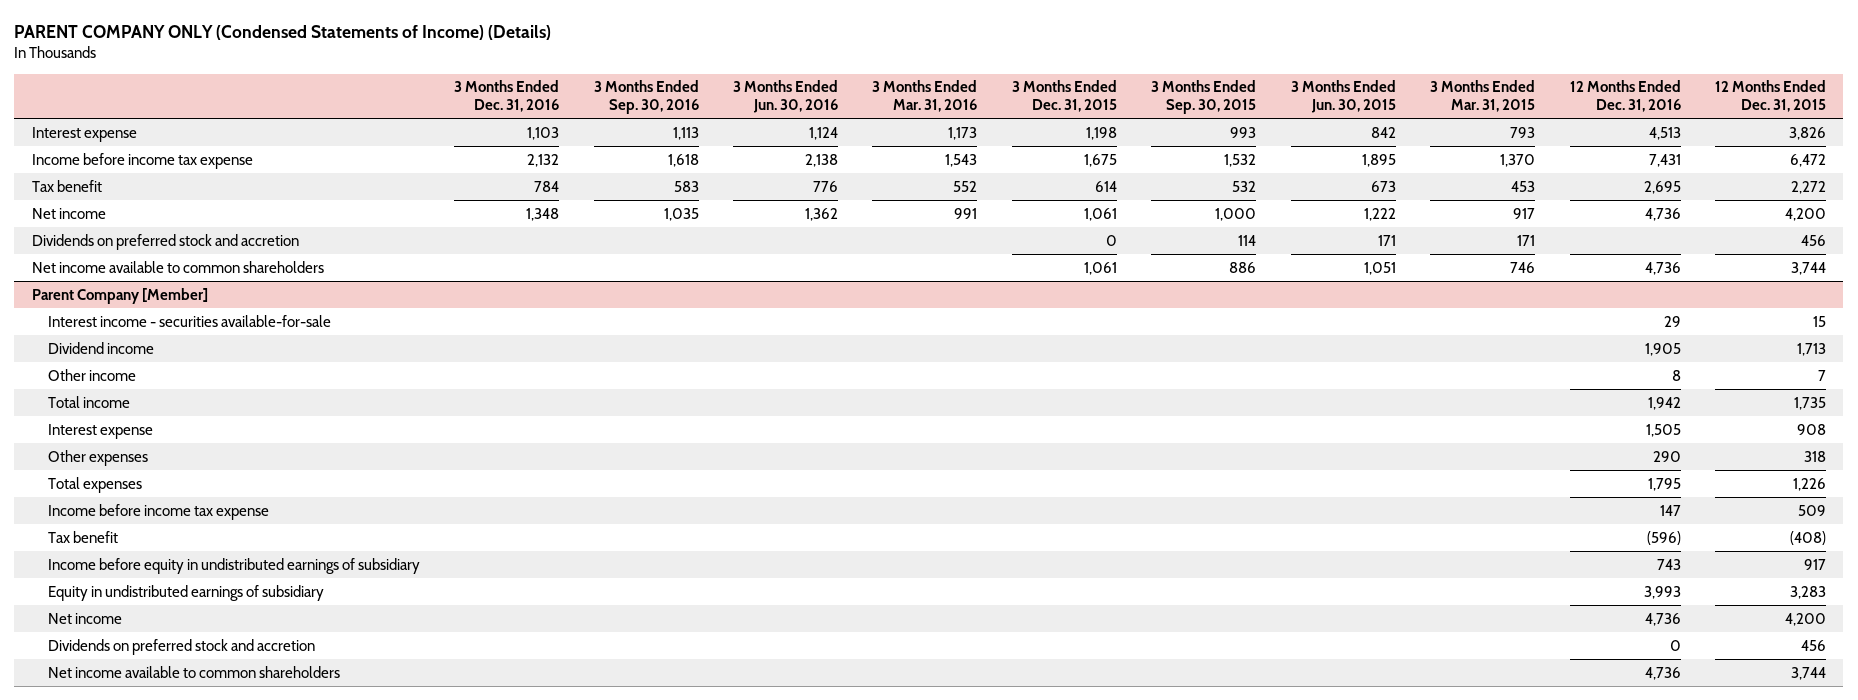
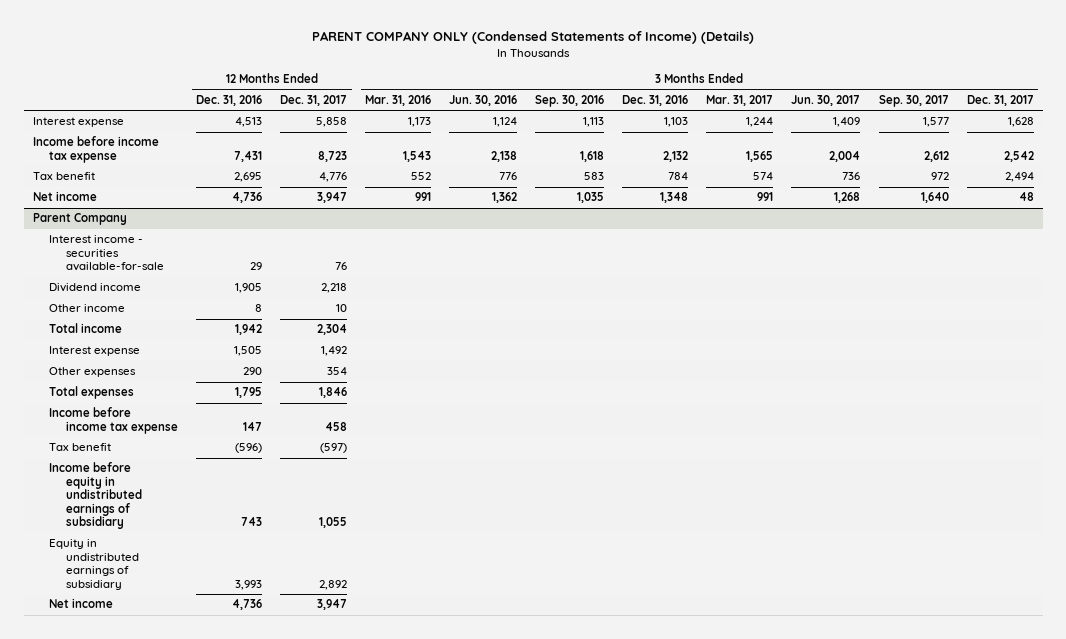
- | 3 Months Ended Dec. 31, 2016 | 3 Months Ended Sep. 30, 2016 | 3 Months Ended Jun. 30, 2016 | 3 Months Ended Mar. 31, 2016 | 3 Months Ended Dec. 31, 2015 | 3 Months Ended Sep. 30, 2015 | 3 Months Ended Jun. 30, 2015 | 3 Months Ended Mar. 31, 2015 | 12 Months Ended Dec. 31, 2016 | 12 Months Ended Dec. 31, 2015
+ | 12 Months Ended Dec. 31, 2016 | 12 Months Ended Dec. 31, 2017 | 3 Months Ended Mar. 31, 2016 | 3 Months Ended Jun. 30, 2016 | 3 Months Ended Sep. 30, 2016 | 3 Months Ended Dec. 31, 2016 | 3 Months Ended Mar. 31, 2017 | 3 Months Ended Jun. 30, 2017 | 3 Months Ended Sep. 30, 2017 | 3 Months Ended Dec. 31, 2017
- Dividends on preferred stock and accretion | | | | | 0 | 114 | 171 | 171 | | 456
- Net income available to common shareholders | | | | | 1,061 | 886 | 1,051 | 746 | 4,736 | 3,744
- Parent Company [Member]
+ Parent Company
- Dividends on preferred stock and accretion | | | | | | | | | 0 | 456
- Net income available to common shareholders | | | | | | | | | 4,736 | 3,744

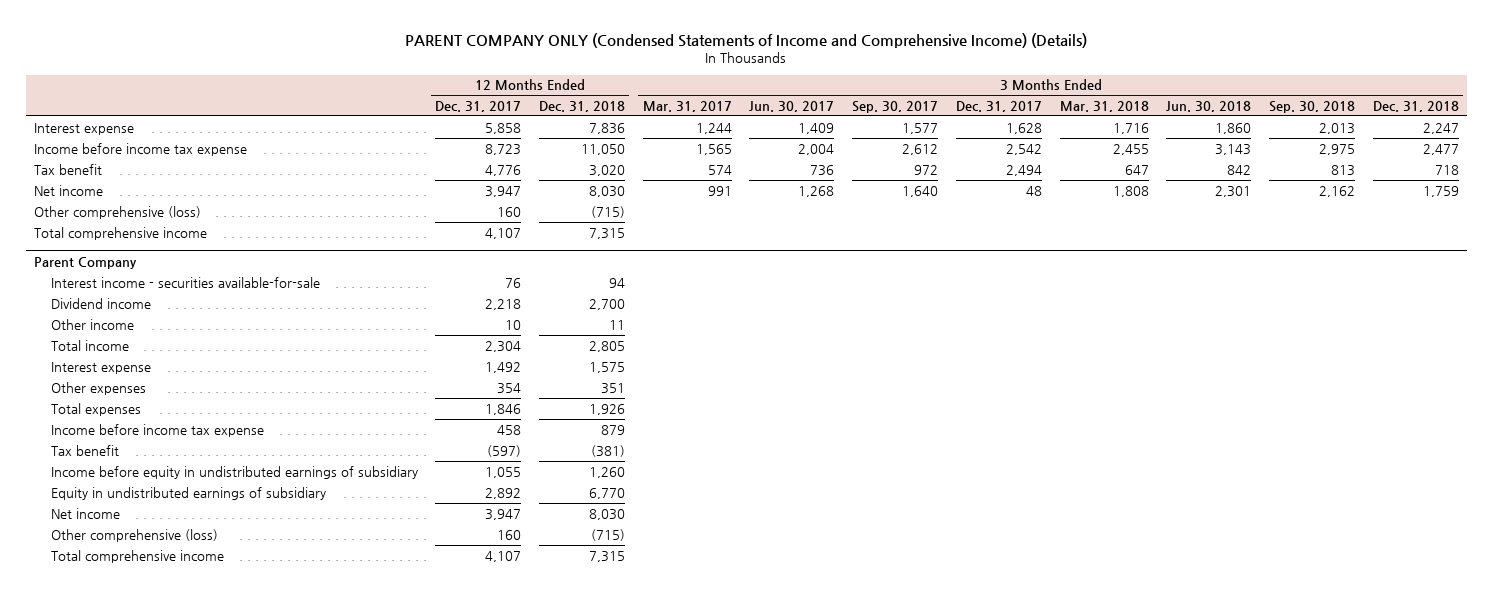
- PARENT COMPANY ONLY (Condensed Statements of Income) (Details)
+ PARENT COMPANY ONLY (Condensed Statements of Income and Comprehensive Income) (Details)
- | 12 Months Ended Dec. 31, 2016 | 12 Months Ended Dec. 31, 2017 | 3 Months Ended Mar. 31, 2016 | 3 Months Ended Jun. 30, 2016 | 3 Months Ended Sep. 30, 2016 | 3 Months Ended Dec. 31, 2016 | 3 Months Ended Mar. 31, 2017 | 3 Months Ended Jun. 30, 2017 | 3 Months Ended Sep. 30, 2017 | 3 Months Ended Dec. 31, 2017
+ | 12 Months Ended Dec. 31, 2017 | 12 Months Ended Dec. 31, 2018 | 3 Months Ended Mar. 31, 2017 | 3 Months Ended Jun. 30, 2017 | 3 Months Ended Sep. 30, 2017 | 3 Months Ended Dec. 31, 2017 | 3 Months Ended Mar. 31, 2018 | 3 Months Ended Jun. 30, 2018 | 3 Months Ended Sep. 30, 2018 | 3 Months Ended Dec. 31, 2018
+ Other comprehensive (loss) | 160 | (715) | | | | | | | |
+ Total comprehensive income | 4,107 | 7,315 | | | | | | | |
@ Parent Company
+ Other comprehensive (loss) | 160 | (715) | | | | | | | |
+ Total comprehensive income | 4,107 | 7,315 | | | | | | | |

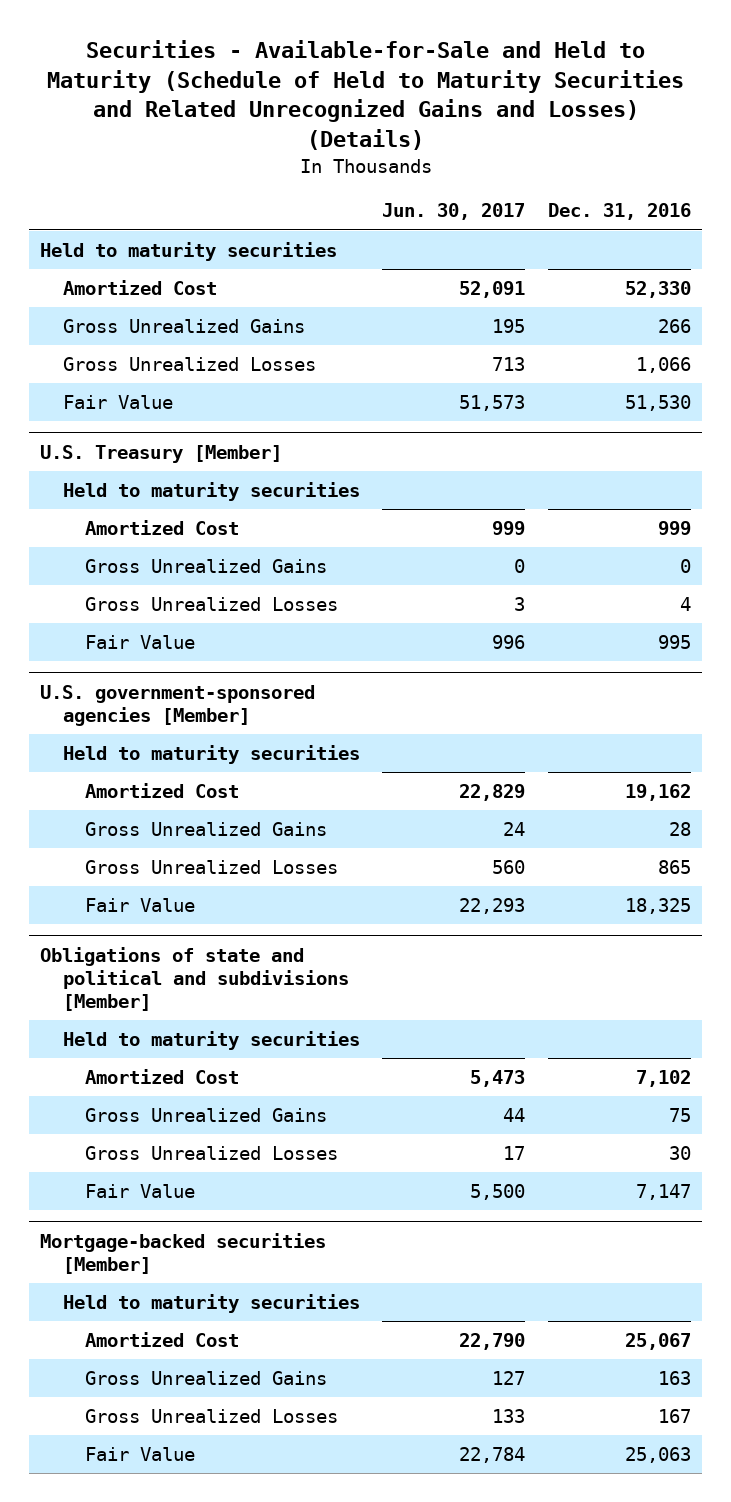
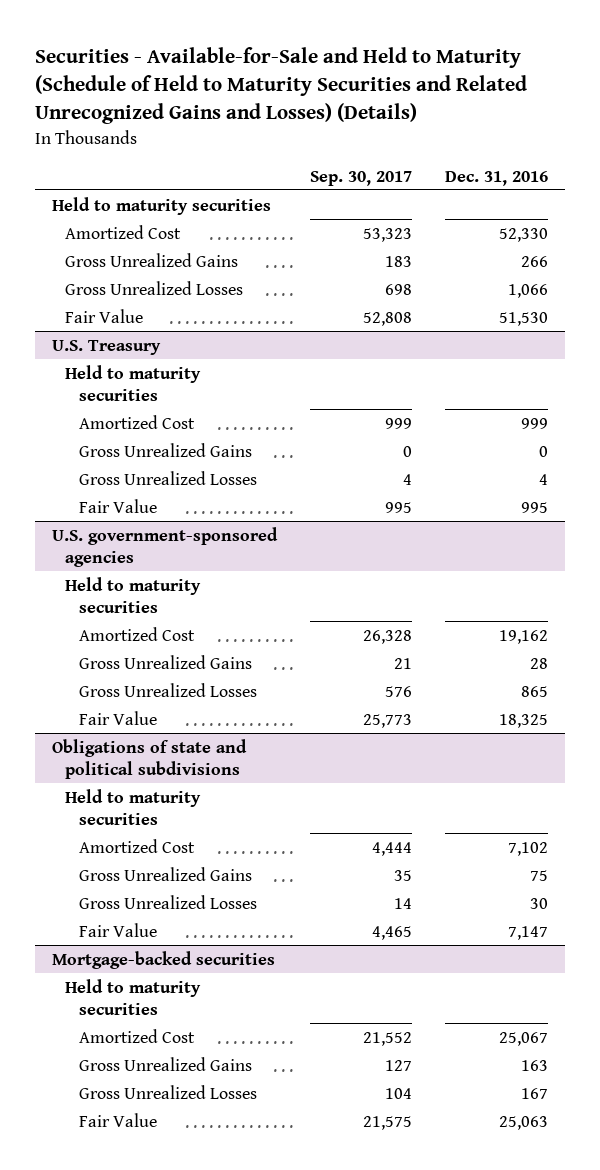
- | Jun. 30, 2017 | Dec. 31, 2016
+ | Sep. 30, 2017 | Dec. 31, 2016
- U.S. Treasury [Member]
+ U.S. Treasury
- U.S. government-sponsored agencies [Member]
+ U.S. government-sponsored agencies
- Obligations of state and political and subdivisions [Member]
+ Obligations of state and political subdivisions
- Mortgage-backed securities [Member]
+ Mortgage-backed securities

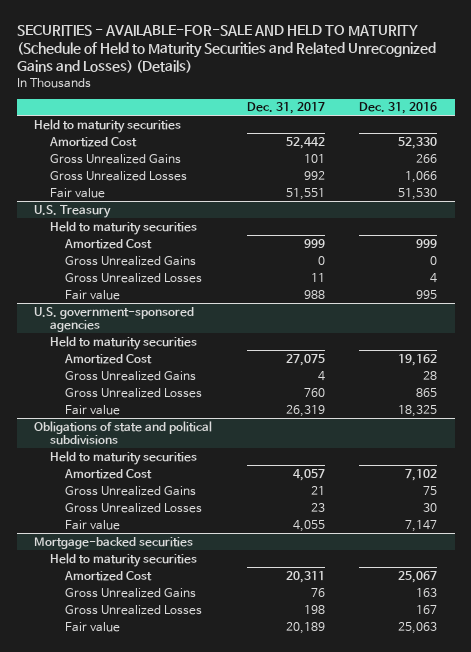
- Securities - Available-for-Sale and Held to Maturity (Schedule of Held to Maturity Securities and Related Unrecognized Gains and Losses) (Details)
+ SECURITIES - AVAILABLE-FOR-SALE AND HELD TO MATURITY (Schedule of Held to Maturity Securities and Related Unrecognized Gains and Losses) (Details)
- | Sep. 30, 2017 | Dec. 31, 2016
+ | Dec. 31, 2017 | Dec. 31, 2016
- Fair Value | 52,808 | 51,530
+ Fair value | 51,551 | 51,530
@ U.S. Treasury
- Fair Value | 995 | 995
+ Fair value | 988 | 995
@ U.S. government-sponsored agencies
- Fair Value | 25,773 | 18,325
+ Fair value | 26,319 | 18,325
@ Obligations of state and political subdivisions
- Fair Value | 4,465 | 7,147
+ Fair value | 4,055 | 7,147
@ Mortgage-backed securities
- Fair Value | 21,575 | 25,063
+ Fair value | 20,189 | 25,063

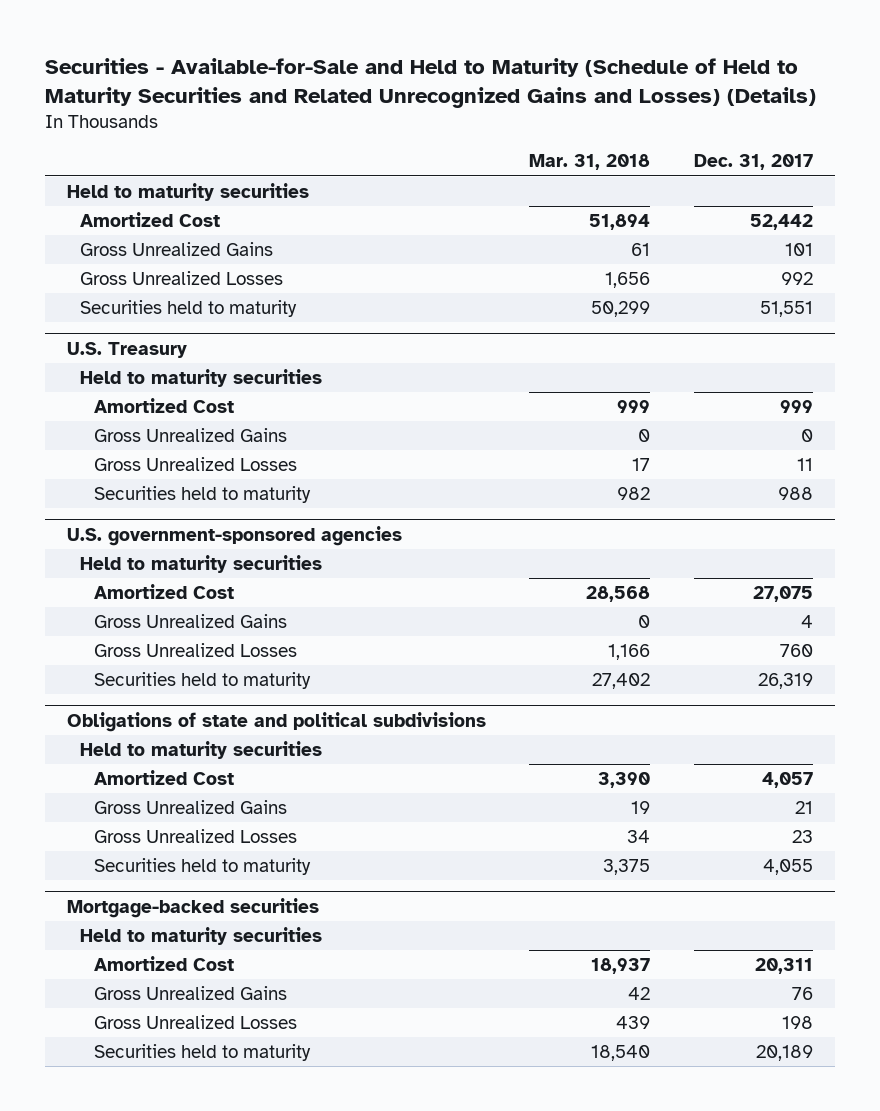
- SECURITIES - AVAILABLE-FOR-SALE AND HELD TO MATURITY (Schedule of Held to Maturity Securities and Related Unrecognized Gains and Losses) (Details)
+ Securities - Available-for-Sale and Held to Maturity (Schedule of Held to Maturity Securities and Related Unrecognized Gains and Losses) (Details)
- | Dec. 31, 2017 | Dec. 31, 2016
+ | Mar. 31, 2018 | Dec. 31, 2017
- Fair value | 51,551 | 51,530
+ Securities held to maturity | 50,299 | 51,551
@ U.S. Treasury
- Fair value | 988 | 995
+ Securities held to maturity | 982 | 988
@ U.S. government-sponsored agencies
- Fair value | 26,319 | 18,325
+ Securities held to maturity | 27,402 | 26,319
@ Obligations of state and political subdivisions
- Fair value | 4,055 | 7,147
+ Securities held to maturity | 3,375 | 4,055
@ Mortgage-backed securities
- Fair value | 20,189 | 25,063
+ Securities held to maturity | 18,540 | 20,189

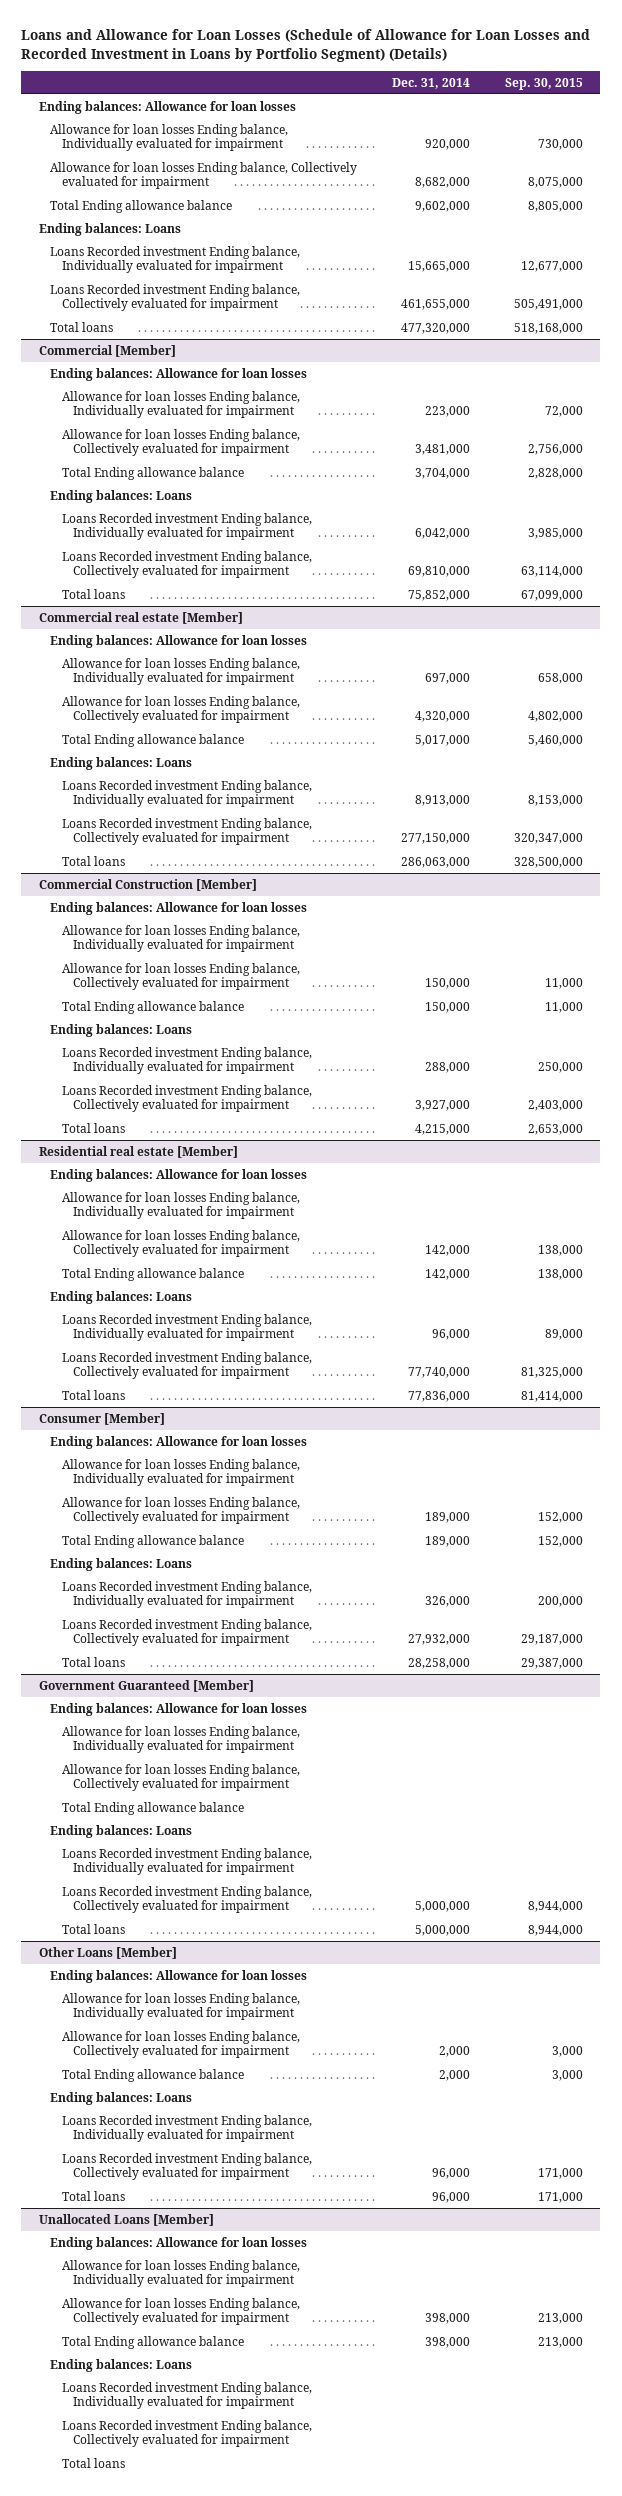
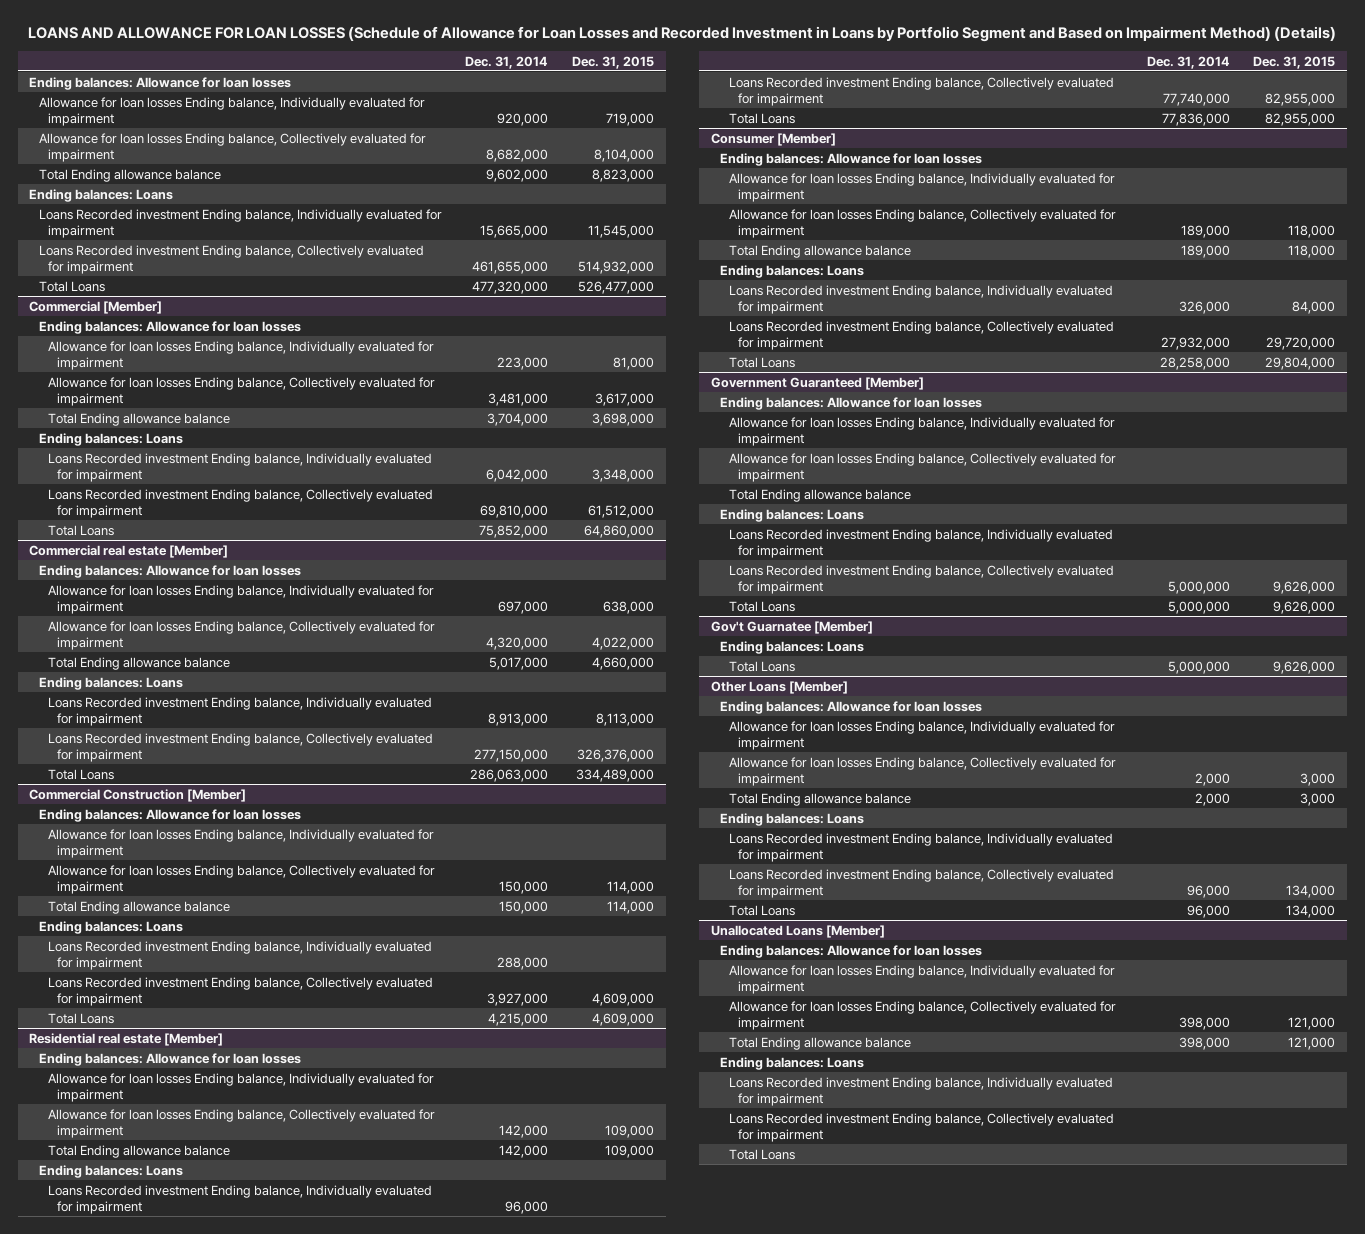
- Loans and Allowance for Loan Losses (Schedule of Allowance for Loan Losses and Recorded Investment in Loans by Portfolio Segment) (Details)
+ LOANS AND ALLOWANCE FOR LOAN LOSSES (Schedule of Allowance for Loan Losses and Recorded Investment in Loans by Portfolio Segment and Based on Impairment Method) (Details)
- | Dec. 31, 2014 | Sep. 30, 2015
+ | Dec. 31, 2014 | Dec. 31, 2015
- Total loans | 477,320,000 | 518,168,000
+ Total Loans | 477,320,000 | 526,477,000
@ Commercial [Member]
- Total loans | 75,852,000 | 67,099,000
+ Total Loans | 75,852,000 | 64,860,000
@ Commercial real estate [Member]
- Total loans | 286,063,000 | 328,500,000
+ Total Loans | 286,063,000 | 334,489,000
@ Commercial Construction [Member]
- Total loans | 4,215,000 | 2,653,000
+ Total Loans | 4,215,000 | 4,609,000
@ Residential real estate [Member]
- Total loans | 77,836,000 | 81,414,000
+ Total Loans | 77,836,000 | 82,955,000
@ Consumer [Member]
- Total loans | 28,258,000 | 29,387,000
+ Total Loans | 28,258,000 | 29,804,000
@ Government Guaranteed [Member]
- Total loans | 5,000,000 | 8,944,000
+ Total Loans | 5,000,000 | 9,626,000
+ Gov't Guarnatee [Member]
+ Ending balances: Loans
+ Total Loans | 5,000,000 | 9,626,000
@ Other Loans [Member]
- Total loans | 96,000 | 171,000
+ Total Loans | 96,000 | 134,000
@ Unallocated Loans [Member]
- Total loans
+ Total Loans

